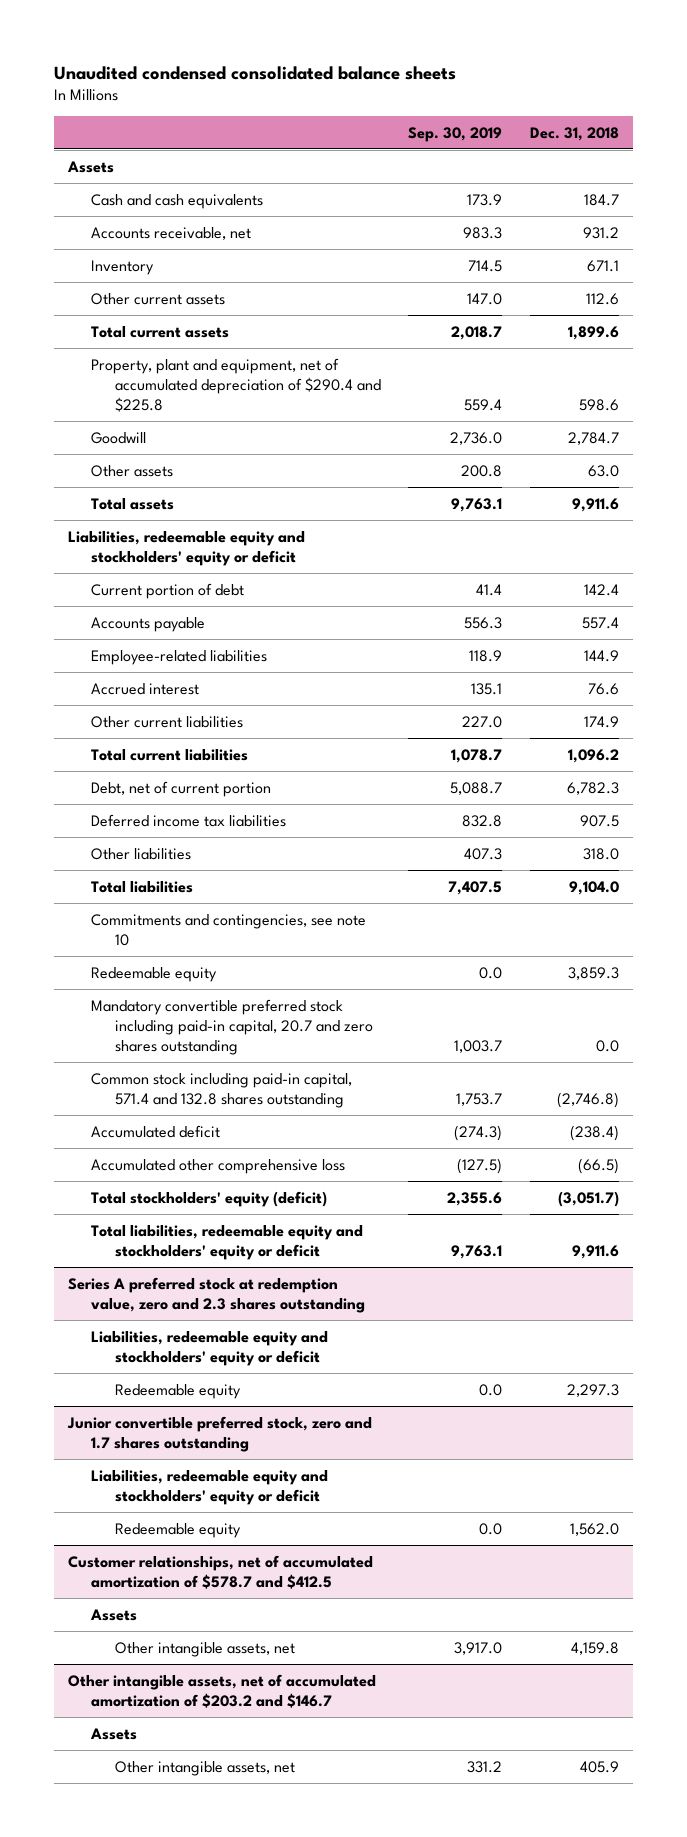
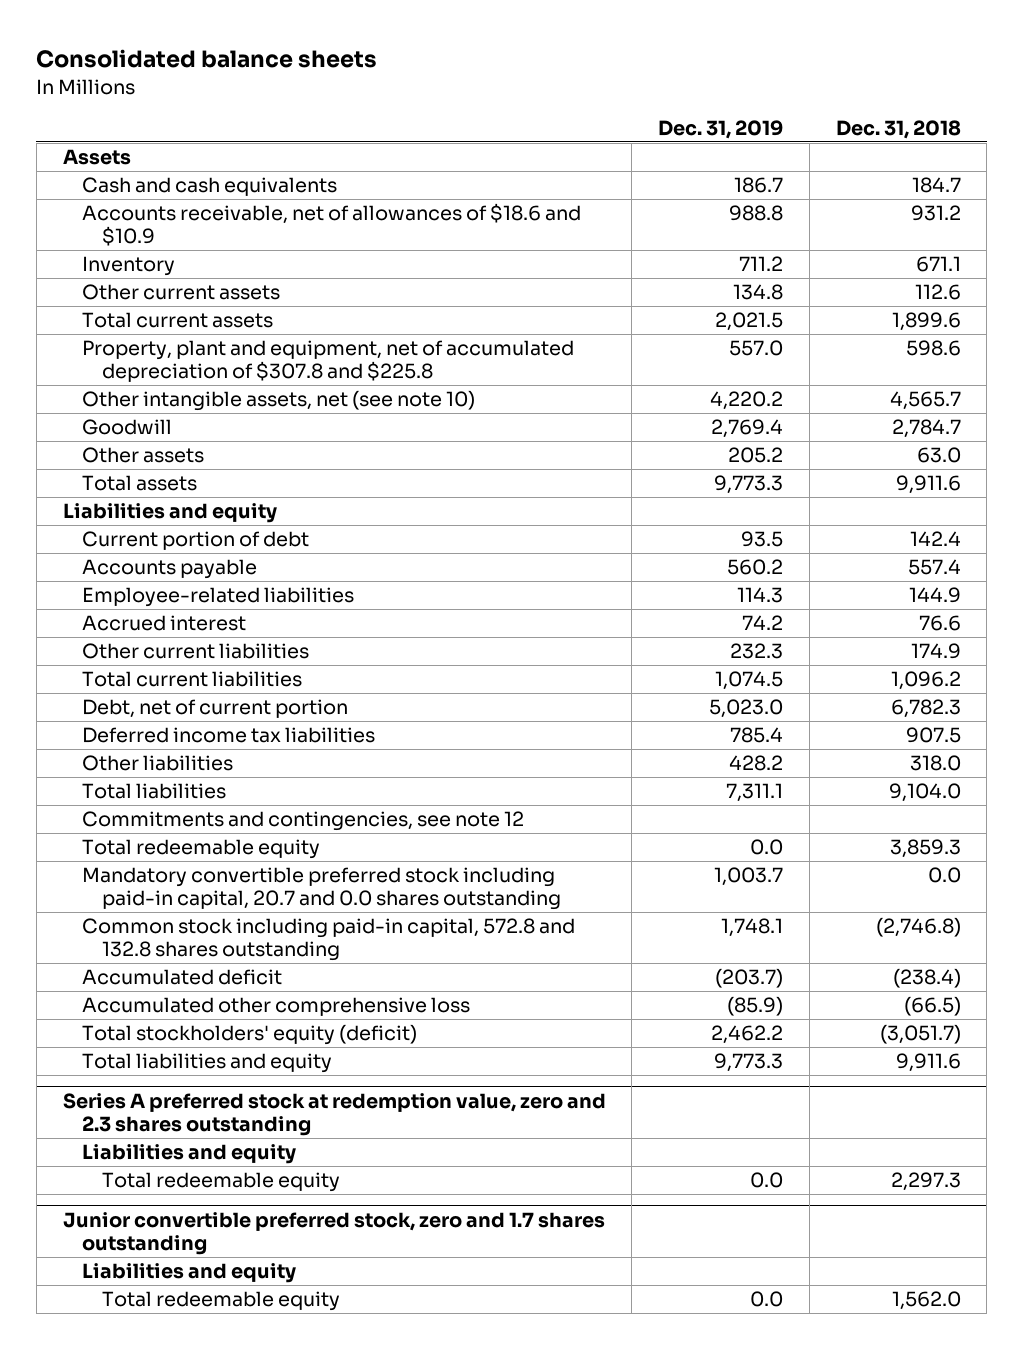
- Unaudited condensed consolidated balance sheets
+ Consolidated balance sheets
- | Sep. 30, 2019 | Dec. 31, 2018
+ | Dec. 31, 2019 | Dec. 31, 2018
- Accounts receivable, net | 983.3 | 931.2
+ Accounts receivable, net of allowances of $18.6 and $10.9 | 988.8 | 931.2
- Property, plant and equipment, net of accumulated depreciation of $290.4 and $225.8 | 559.4 | 598.6
+ Property, plant and equipment, net of accumulated depreciation of $307.8 and $225.8 | 557.0 | 598.6
+ Other intangible assets, net (see note 10) | 4,220.2 | 4,565.7
- Liabilities, redeemable equity and stockholders' equity or deficit
+ Liabilities and equity
- Commitments and contingencies, see note 10
- Redeemable equity | 0.0 | 3,859.3
- Mandatory convertible preferred stock including paid-in capital, 20.7 and zero shares outstanding | 1,003.7 | 0.0
- Common stock including paid-in capital, 571.4 and 132.8 shares outstanding | 1,753.7 | (2,746.8)
+ Commitments and contingencies, see note 12
+ Total redeemable equity | 0.0 | 3,859.3
+ Mandatory convertible preferred stock including paid-in capital, 20.7 and 0.0 shares outstanding | 1,003.7 | 0.0
+ Common stock including paid-in capital, 572.8 and 132.8 shares outstanding | 1,748.1 | (2,746.8)
- Total liabilities, redeemable equity and stockholders' equity or deficit | 9,763.1 | 9,911.6
+ Total liabilities and equity | 9,773.3 | 9,911.6
@ Series A preferred stock at redemption value, zero and 2.3 shares outstanding
- Liabilities, redeemable equity and stockholders' equity or deficit
- Redeemable equity | 0.0 | 2,297.3
+ Liabilities and equity
+ Total redeemable equity | 0.0 | 2,297.3
@ Junior convertible preferred stock, zero and 1.7 shares outstanding
- Liabilities, redeemable equity and stockholders' equity or deficit
- Redeemable equity | 0.0 | 1,562.0
- Customer relationships, net of accumulated amortization of $578.7 and $412.5
- Assets
- Other intangible assets, net | 3,917.0 | 4,159.8
- Other intangible assets, net of accumulated amortization of $203.2 and $146.7
- Assets
- Other intangible assets, net | 331.2 | 405.9
@ Junior convertible preferred stock, zero and 1.7 shares outstanding
+ Liabilities and equity
+ Total redeemable equity | 0.0 | 1,562.0

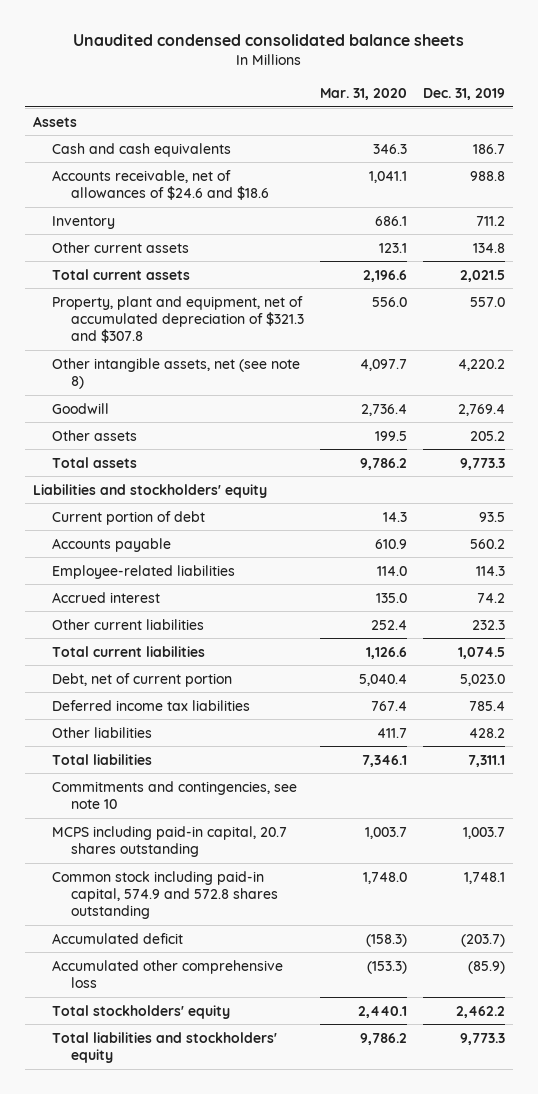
- Consolidated balance sheets
+ Unaudited condensed consolidated balance sheets
- | Dec. 31, 2019 | Dec. 31, 2018
+ | Mar. 31, 2020 | Dec. 31, 2019
- Accounts receivable, net of allowances of $18.6 and $10.9 | 988.8 | 931.2
+ Accounts receivable, net of allowances of $24.6 and $18.6 | 1,041.1 | 988.8
- Property, plant and equipment, net of accumulated depreciation of $307.8 and $225.8 | 557.0 | 598.6
- Other intangible assets, net (see note 10) | 4,220.2 | 4,565.7
+ Property, plant and equipment, net of accumulated depreciation of $321.3 and $307.8 | 556.0 | 557.0
+ Other intangible assets, net (see note 8) | 4,097.7 | 4,220.2
- Liabilities and equity
+ Liabilities and stockholders' equity
- Commitments and contingencies, see note 12
- Total redeemable equity | 0.0 | 3,859.3
- Mandatory convertible preferred stock including paid-in capital, 20.7 and 0.0 shares outstanding | 1,003.7 | 0.0
- Common stock including paid-in capital, 572.8 and 132.8 shares outstanding | 1,748.1 | (2,746.8)
+ Commitments and contingencies, see note 10
+ MCPS including paid-in capital, 20.7 shares outstanding | 1,003.7 | 1,003.7
+ Common stock including paid-in capital, 574.9 and 572.8 shares outstanding | 1,748.0 | 1,748.1
- Total stockholders' equity (deficit) | 2,462.2 | (3,051.7)
- Total liabilities and equity | 9,773.3 | 9,911.6
- Series A preferred stock at redemption value, zero and 2.3 shares outstanding
- Liabilities and equity
- Total redeemable equity | 0.0 | 2,297.3
- Junior convertible preferred stock, zero and 1.7 shares outstanding
- Liabilities and equity
- Total redeemable equity | 0.0 | 1,562.0
+ Total stockholders' equity | 2,440.1 | 2,462.2
+ Total liabilities and stockholders' equity | 9,786.2 | 9,773.3

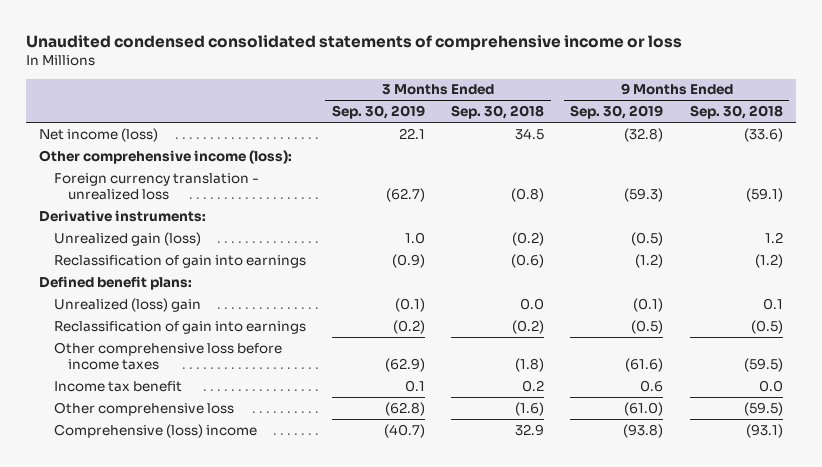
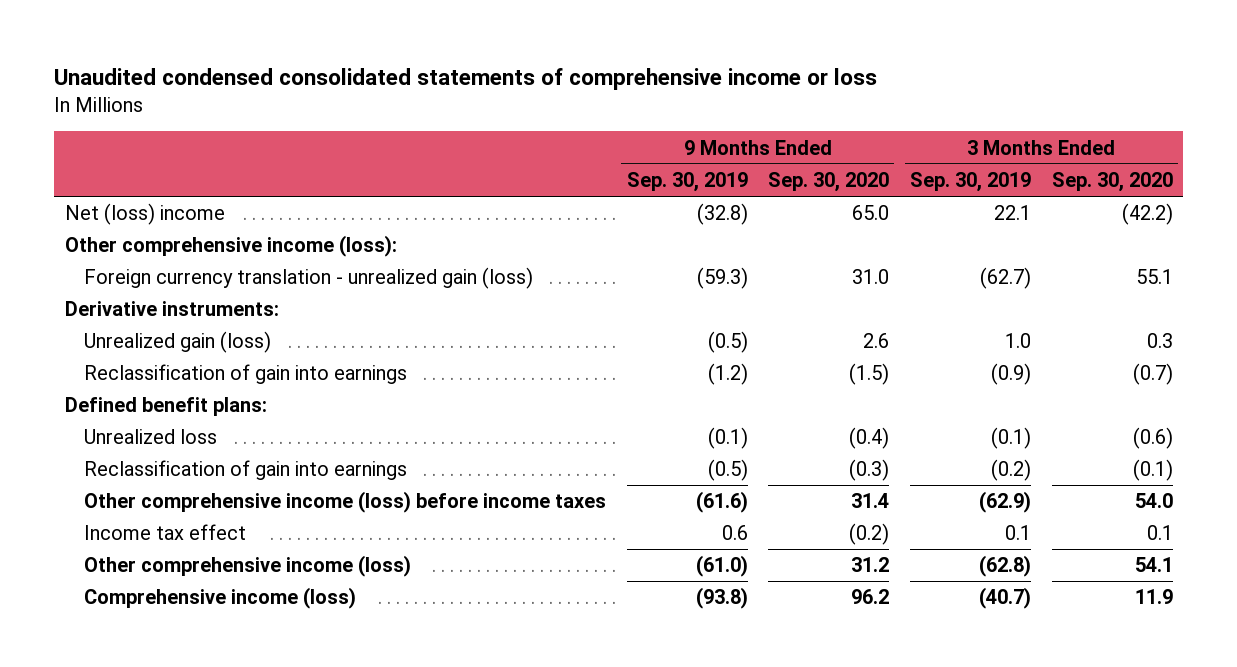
- | 3 Months Ended Sep. 30, 2019 | 3 Months Ended Sep. 30, 2018 | 9 Months Ended Sep. 30, 2019 | 9 Months Ended Sep. 30, 2018
+ | 9 Months Ended Sep. 30, 2019 | 9 Months Ended Sep. 30, 2020 | 3 Months Ended Sep. 30, 2019 | 3 Months Ended Sep. 30, 2020
- Net income (loss) | 22.1 | 34.5 | (32.8) | (33.6)
+ Net (loss) income | (32.8) | 65.0 | 22.1 | (42.2)
- Foreign currency translation - unrealized loss | (62.7) | (0.8) | (59.3) | (59.1)
+ Foreign currency translation - unrealized gain (loss) | (59.3) | 31.0 | (62.7) | 55.1
- Unrealized (loss) gain | (0.1) | 0.0 | (0.1) | 0.1
+ Unrealized loss | (0.1) | (0.4) | (0.1) | (0.6)
- Other comprehensive loss before income taxes | (62.9) | (1.8) | (61.6) | (59.5)
- Income tax benefit | 0.1 | 0.2 | 0.6 | 0.0
- Other comprehensive loss | (62.8) | (1.6) | (61.0) | (59.5)
- Comprehensive (loss) income | (40.7) | 32.9 | (93.8) | (93.1)
+ Other comprehensive income (loss) before income taxes | (61.6) | 31.4 | (62.9) | 54.0
+ Income tax effect | 0.6 | (0.2) | 0.1 | 0.1
+ Other comprehensive income (loss) | (61.0) | 31.2 | (62.8) | 54.1
+ Comprehensive income (loss) | (93.8) | 96.2 | (40.7) | 11.9

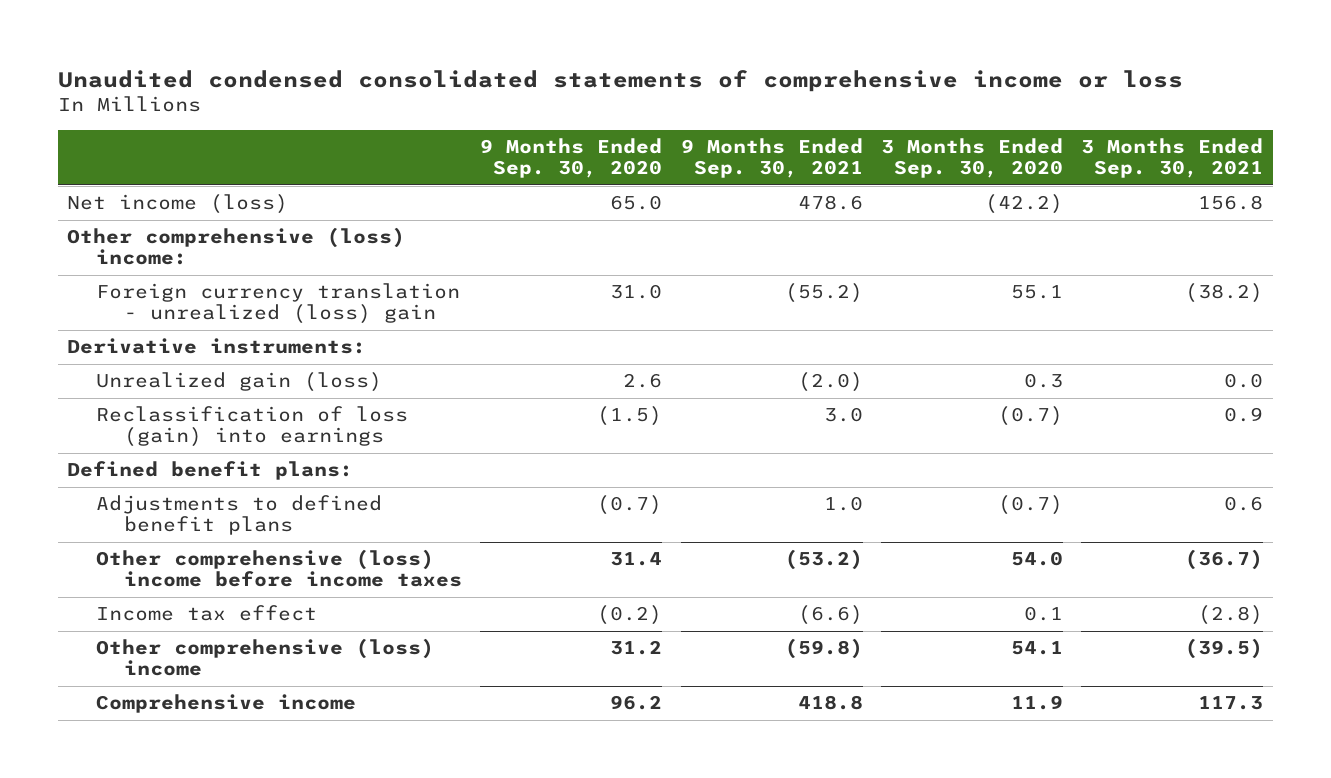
- | 9 Months Ended Sep. 30, 2019 | 9 Months Ended Sep. 30, 2020 | 3 Months Ended Sep. 30, 2019 | 3 Months Ended Sep. 30, 2020
+ | 9 Months Ended Sep. 30, 2020 | 9 Months Ended Sep. 30, 2021 | 3 Months Ended Sep. 30, 2020 | 3 Months Ended Sep. 30, 2021
- Net (loss) income | (32.8) | 65.0 | 22.1 | (42.2)
- Other comprehensive income (loss):
- Foreign currency translation - unrealized gain (loss) | (59.3) | 31.0 | (62.7) | 55.1
+ Net income (loss) | 65.0 | 478.6 | (42.2) | 156.8
+ Other comprehensive (loss) income:
+ Foreign currency translation - unrealized (loss) gain | 31.0 | (55.2) | 55.1 | (38.2)
- Reclassification of gain into earnings | (1.2) | (1.5) | (0.9) | (0.7)
+ Reclassification of loss (gain) into earnings | (1.5) | 3.0 | (0.7) | 0.9
- Unrealized loss | (0.1) | (0.4) | (0.1) | (0.6)
- Reclassification of gain into earnings | (0.5) | (0.3) | (0.2) | (0.1)
- Other comprehensive income (loss) before income taxes | (61.6) | 31.4 | (62.9) | 54.0
+ Adjustments to defined benefit plans | (0.7) | 1.0 | (0.7) | 0.6
+ Other comprehensive (loss) income before income taxes | 31.4 | (53.2) | 54.0 | (36.7)
- Other comprehensive income (loss) | (61.0) | 31.2 | (62.8) | 54.1
- Comprehensive income (loss) | (93.8) | 96.2 | (40.7) | 11.9
+ Other comprehensive (loss) income | 31.2 | (59.8) | 54.1 | (39.5)
+ Comprehensive income | 96.2 | 418.8 | 11.9 | 117.3

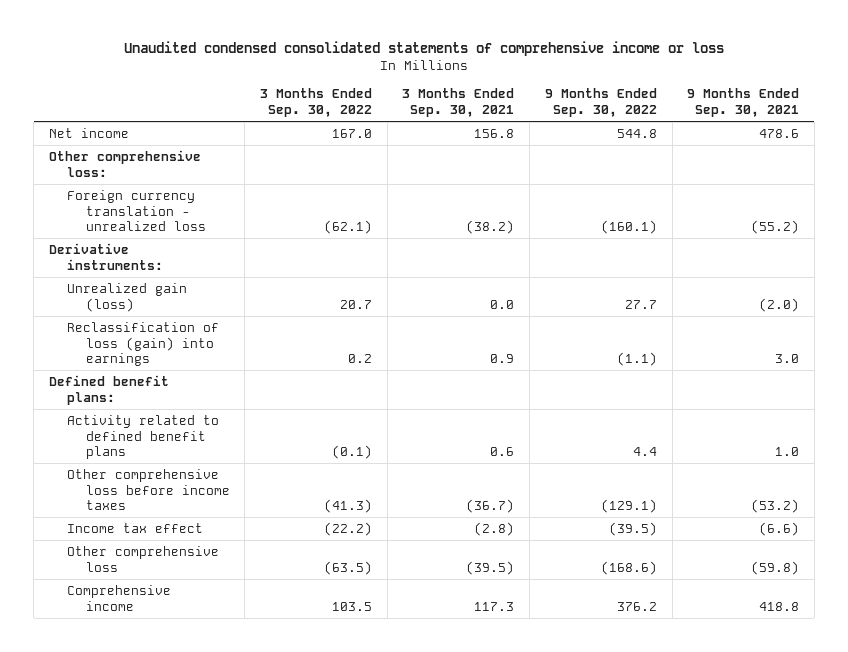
- | 9 Months Ended Sep. 30, 2020 | 9 Months Ended Sep. 30, 2021 | 3 Months Ended Sep. 30, 2020 | 3 Months Ended Sep. 30, 2021
+ | 3 Months Ended Sep. 30, 2022 | 3 Months Ended Sep. 30, 2021 | 9 Months Ended Sep. 30, 2022 | 9 Months Ended Sep. 30, 2021
- Net income (loss) | 65.0 | 478.6 | (42.2) | 156.8
- Other comprehensive (loss) income:
- Foreign currency translation - unrealized (loss) gain | 31.0 | (55.2) | 55.1 | (38.2)
+ Net income | 167.0 | 156.8 | 544.8 | 478.6
+ Other comprehensive loss:
+ Foreign currency translation - unrealized loss | (62.1) | (38.2) | (160.1) | (55.2)
- Adjustments to defined benefit plans | (0.7) | 1.0 | (0.7) | 0.6
- Other comprehensive (loss) income before income taxes | 31.4 | (53.2) | 54.0 | (36.7)
+ Activity related to defined benefit plans | (0.1) | 0.6 | 4.4 | 1.0
+ Other comprehensive loss before income taxes | (41.3) | (36.7) | (129.1) | (53.2)
- Other comprehensive (loss) income | 31.2 | (59.8) | 54.1 | (39.5)
+ Other comprehensive loss | (63.5) | (39.5) | (168.6) | (59.8)

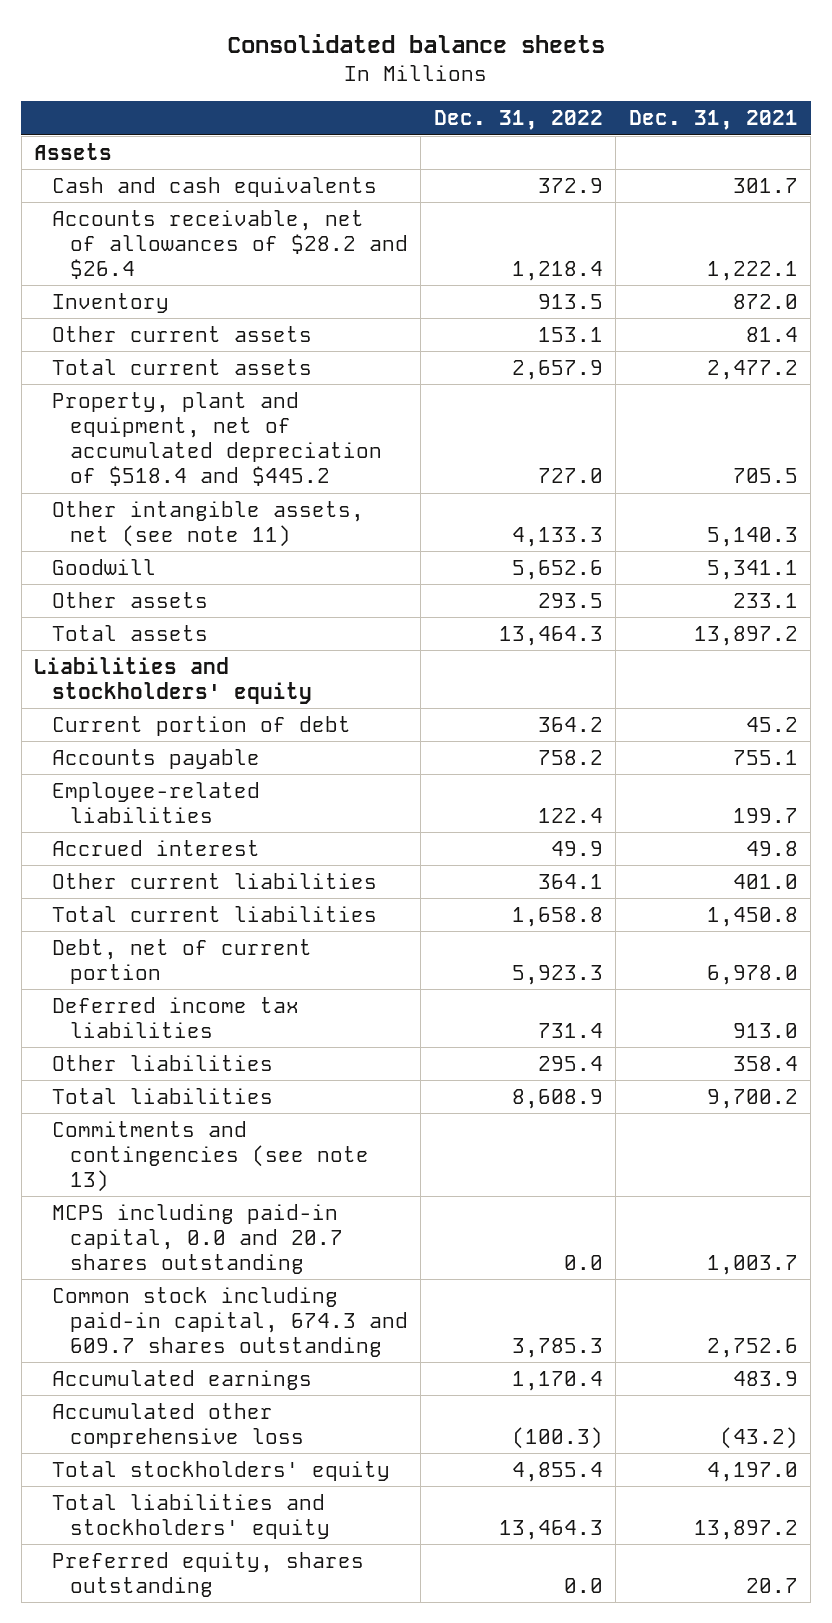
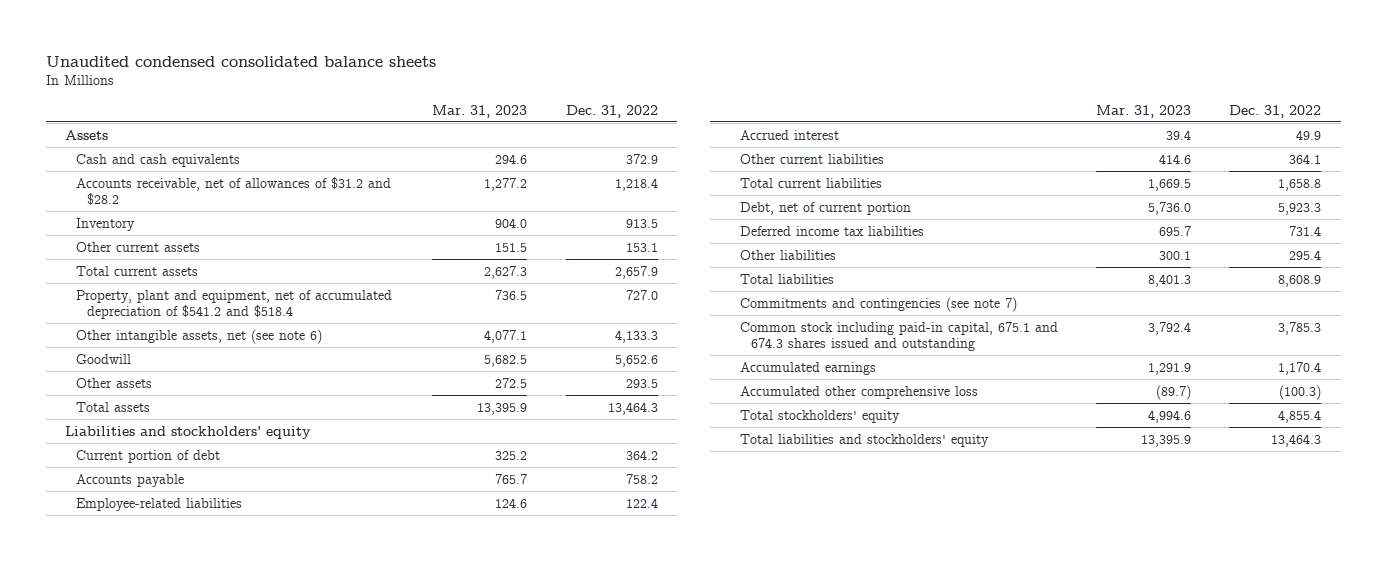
- Consolidated balance sheets
+ Unaudited condensed consolidated balance sheets
- | Dec. 31, 2022 | Dec. 31, 2021
+ | Mar. 31, 2023 | Dec. 31, 2022
- Accounts receivable, net of allowances of $28.2 and $26.4 | 1,218.4 | 1,222.1
+ Accounts receivable, net of allowances of $31.2 and $28.2 | 1,277.2 | 1,218.4
- Property, plant and equipment, net of accumulated depreciation of $518.4 and $445.2 | 727.0 | 705.5
- Other intangible assets, net (see note 11) | 4,133.3 | 5,140.3
+ Property, plant and equipment, net of accumulated depreciation of $541.2 and $518.4 | 736.5 | 727.0
+ Other intangible assets, net (see note 6) | 4,077.1 | 4,133.3
- Commitments and contingencies (see note 13)
- MCPS including paid-in capital, 0.0 and 20.7 shares outstanding | 0.0 | 1,003.7
- Common stock including paid-in capital, 674.3 and 609.7 shares outstanding | 3,785.3 | 2,752.6
+ Commitments and contingencies (see note 7)
+ Common stock including paid-in capital, 675.1 and 674.3 shares issued and outstanding | 3,792.4 | 3,785.3
- Preferred equity, shares outstanding | 0.0 | 20.7

